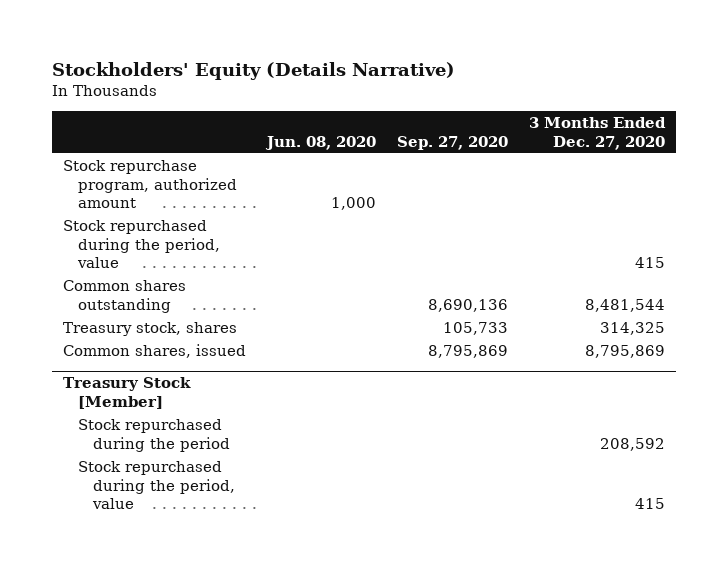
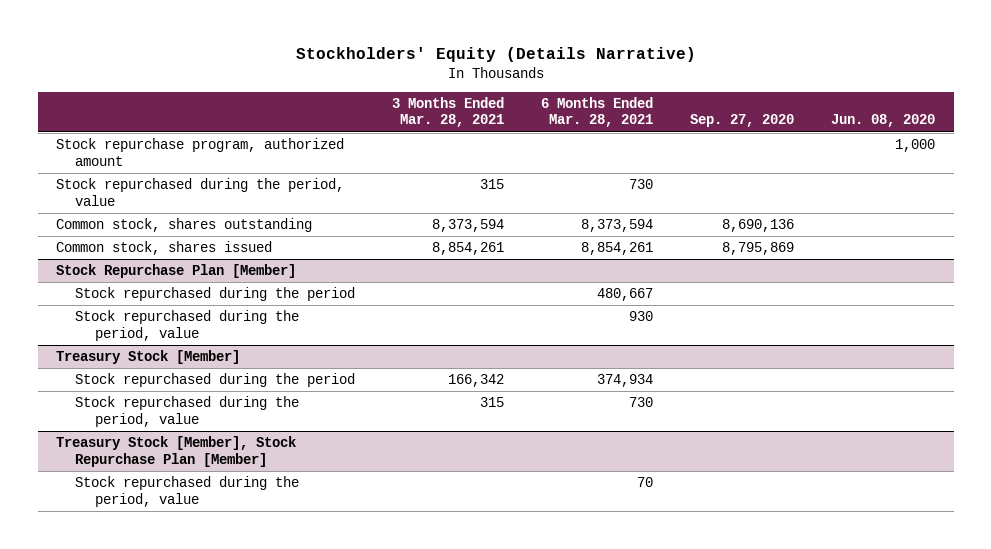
- | Jun. 08, 2020 | Sep. 27, 2020 | 3 Months Ended Dec. 27, 2020
+ | 3 Months Ended Mar. 28, 2021 | 6 Months Ended Mar. 28, 2021 | Sep. 27, 2020 | Jun. 08, 2020
- Common shares outstanding | | 8,690,136 | 8,481,544
- Treasury stock, shares | | 105,733 | 314,325
- Common shares, issued | | 8,795,869 | 8,795,869
+ Common stock, shares outstanding | 8,373,594 | 8,373,594 | 8,690,136 |
+ Common stock, shares issued | 8,854,261 | 8,854,261 | 8,795,869 |
+ Stock Repurchase Plan [Member]
+ Stock repurchased during the period | | 480,667 | |
+ Stock repurchased during the period, value | | 930 | |
+ Treasury Stock [Member], Stock Repurchase Plan [Member]
+ Stock repurchased during the period, value | | 70 | |

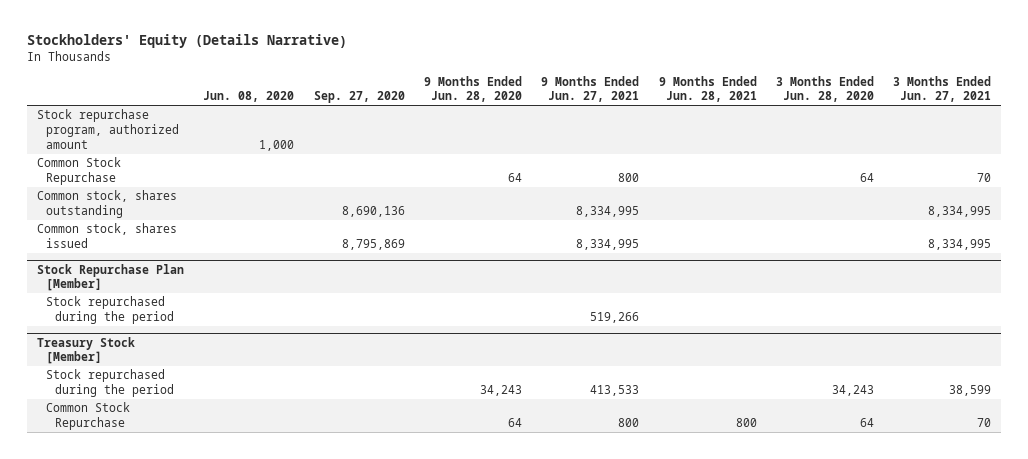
- | 3 Months Ended Mar. 28, 2021 | 6 Months Ended Mar. 28, 2021 | Sep. 27, 2020 | Jun. 08, 2020
+ | Jun. 08, 2020 | Sep. 27, 2020 | 9 Months Ended Jun. 28, 2020 | 9 Months Ended Jun. 27, 2021 | 9 Months Ended Jun. 28, 2021 | 3 Months Ended Jun. 28, 2020 | 3 Months Ended Jun. 27, 2021
- Stock repurchased during the period, value | 315 | 730 | |
+ Common Stock Repurchase | | | 64 | 800 | | 64 | 70
@ Stock Repurchase Plan [Member]
- Stock repurchased during the period, value | | 930 | |
@ Treasury Stock [Member]
- Stock repurchased during the period, value | 315 | 730 | |
- Treasury Stock [Member], Stock Repurchase Plan [Member]
- Stock repurchased during the period, value | | 70 | |
@ Treasury Stock [Member]
+ Common Stock Repurchase | | | 64 | 800 | 800 | 64 | 70

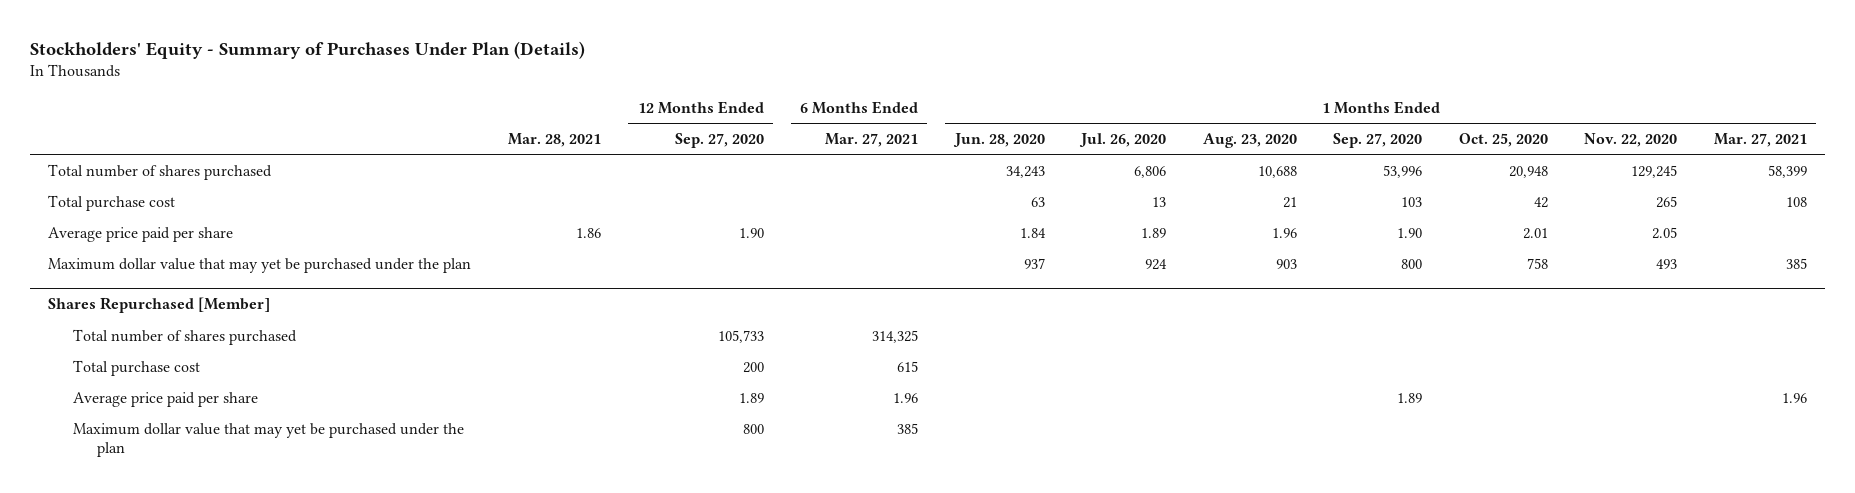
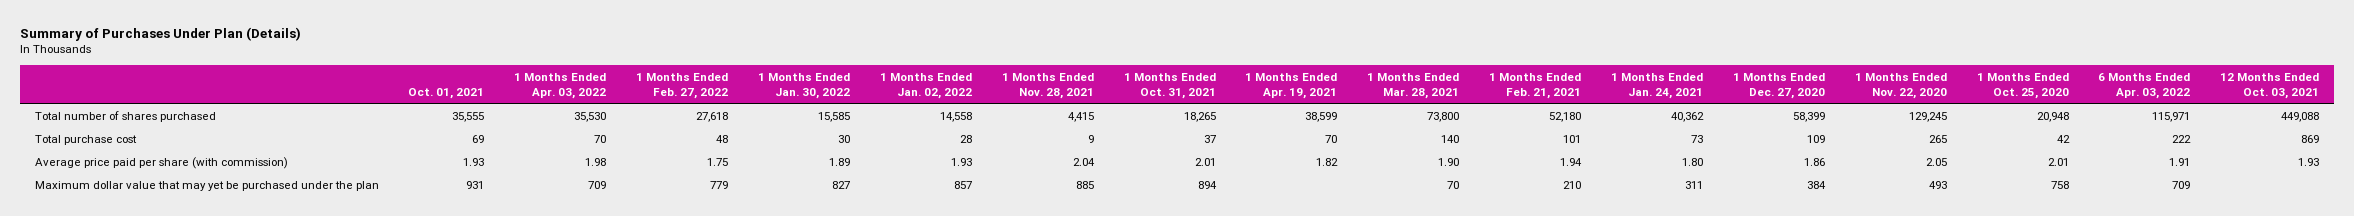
- Stockholders' Equity - Summary of Purchases Under Plan (Details)
+ Summary of Purchases Under Plan (Details)
- | Mar. 28, 2021 | 12 Months Ended Sep. 27, 2020 | 6 Months Ended Mar. 27, 2021 | 1 Months Ended Jun. 28, 2020 | 1 Months Ended Jul. 26, 2020 | 1 Months Ended Aug. 23, 2020 | 1 Months Ended Sep. 27, 2020 | 1 Months Ended Oct. 25, 2020 | 1 Months Ended Nov. 22, 2020 | 1 Months Ended Mar. 27, 2021
+ | Oct. 01, 2021 | 1 Months Ended Apr. 03, 2022 | 1 Months Ended Feb. 27, 2022 | 1 Months Ended Jan. 30, 2022 | 1 Months Ended Jan. 02, 2022 | 1 Months Ended Nov. 28, 2021 | 1 Months Ended Oct. 31, 2021 | 1 Months Ended Apr. 19, 2021 | 1 Months Ended Mar. 28, 2021 | 1 Months Ended Feb. 21, 2021 | 1 Months Ended Jan. 24, 2021 | 1 Months Ended Dec. 27, 2020 | 1 Months Ended Nov. 22, 2020 | 1 Months Ended Oct. 25, 2020 | 6 Months Ended Apr. 03, 2022 | 12 Months Ended Oct. 03, 2021
- Average price paid per share | 1.86 | 1.90 | | 1.84 | 1.89 | 1.96 | 1.90 | 2.01 | 2.05 |
+ Average price paid per share (with commission) | 1.93 | 1.98 | 1.75 | 1.89 | 1.93 | 2.04 | 2.01 | 1.82 | 1.90 | 1.94 | 1.80 | 1.86 | 2.05 | 2.01 | 1.91 | 1.93
- Shares Repurchased [Member]
- Total number of shares purchased | | 105,733 | 314,325 | | | | | | |
- Total purchase cost | | 200 | 615 | | | | | | |
- Average price paid per share | | 1.89 | 1.96 | | | | 1.89 | | | 1.96
- Maximum dollar value that may yet be purchased under the plan | | 800 | 385 | | | | | | |

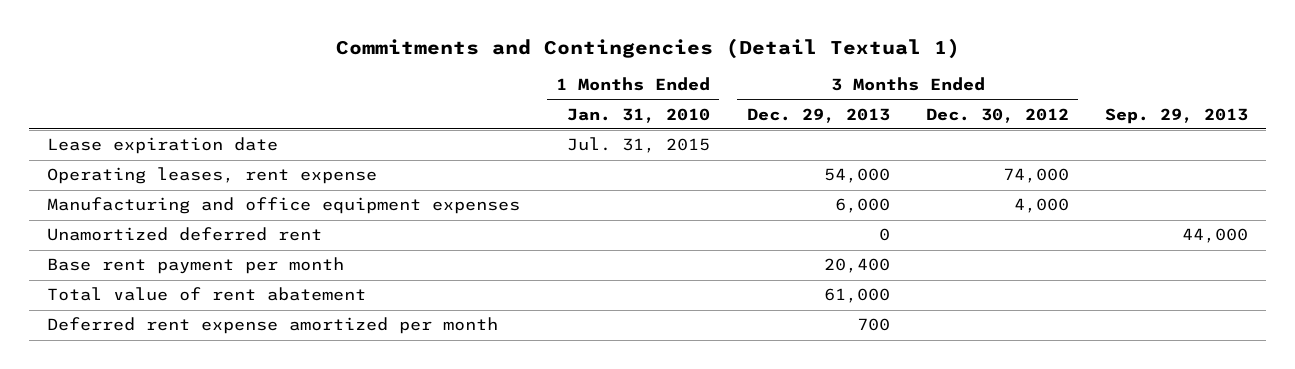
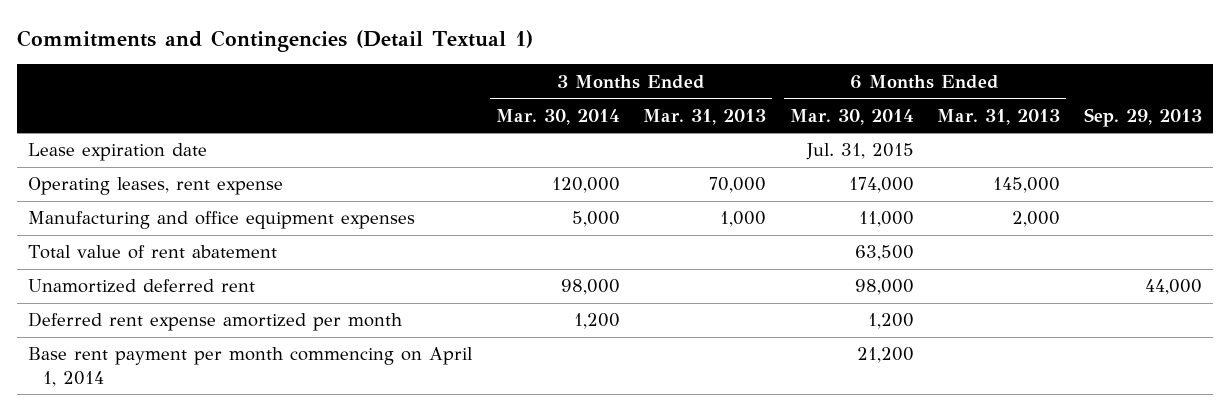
- | 1 Months Ended Jan. 31, 2010 | 3 Months Ended Dec. 29, 2013 | 3 Months Ended Dec. 30, 2012 | Sep. 29, 2013
+ | 3 Months Ended Mar. 30, 2014 | 3 Months Ended Mar. 31, 2013 | 6 Months Ended Mar. 30, 2014 | 6 Months Ended Mar. 31, 2013 | Sep. 29, 2013
- Base rent payment per month | | 20,400 | |
moved down: Unamortized deferred rent | 98,000 | | 98,000 | | 44,000
+ Base rent payment per month commencing on April 1, 2014 | | | 21,200 | |

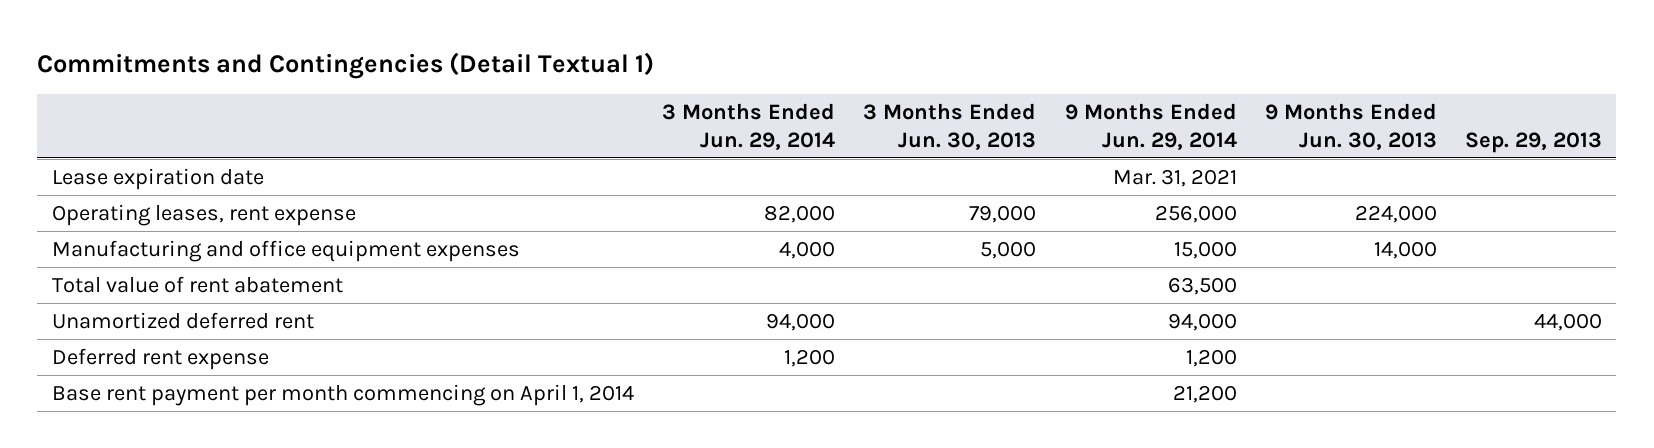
- | 3 Months Ended Mar. 30, 2014 | 3 Months Ended Mar. 31, 2013 | 6 Months Ended Mar. 30, 2014 | 6 Months Ended Mar. 31, 2013 | Sep. 29, 2013
+ | 3 Months Ended Jun. 29, 2014 | 3 Months Ended Jun. 30, 2013 | 9 Months Ended Jun. 29, 2014 | 9 Months Ended Jun. 30, 2013 | Sep. 29, 2013
- Deferred rent expense amortized per month | 1,200 | | 1,200 | |
+ Deferred rent expense | 1,200 | | 1,200 | |

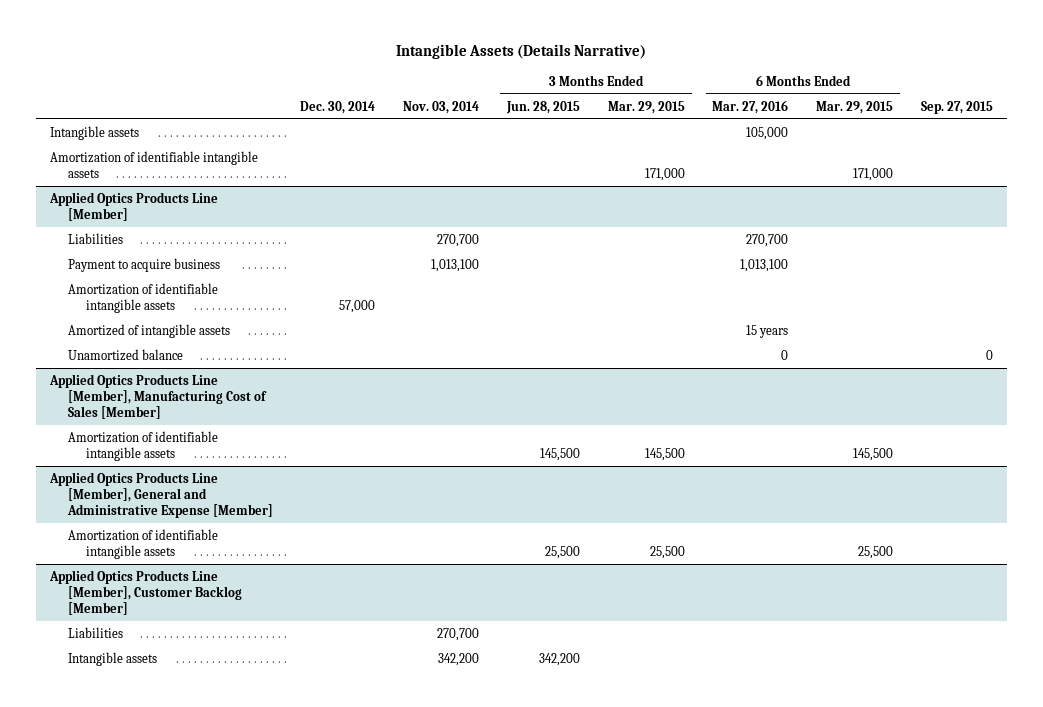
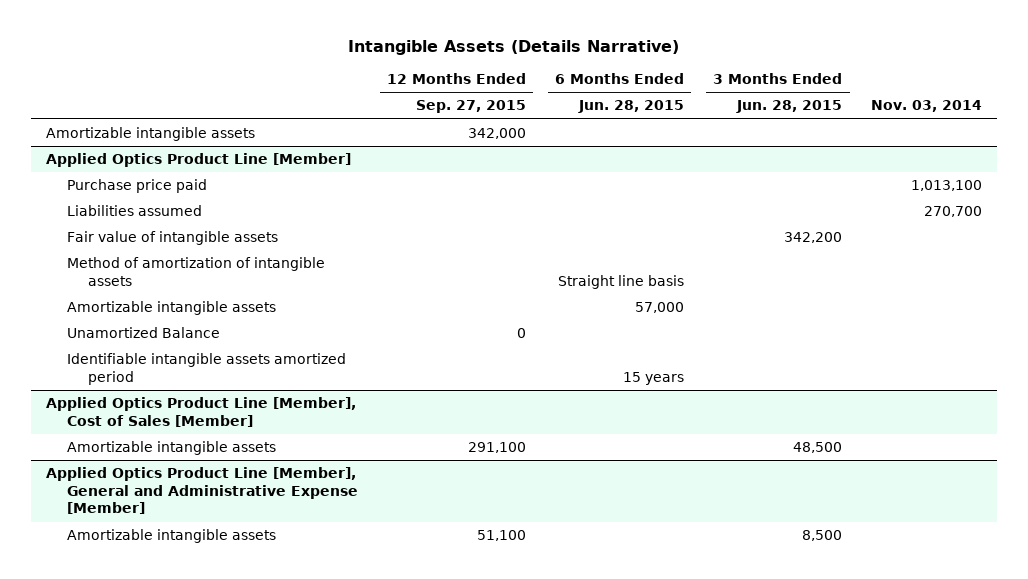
- | Dec. 30, 2014 | Nov. 03, 2014 | 3 Months Ended Jun. 28, 2015 | 3 Months Ended Mar. 29, 2015 | 6 Months Ended Mar. 27, 2016 | 6 Months Ended Mar. 29, 2015 | Sep. 27, 2015
+ | 12 Months Ended Sep. 27, 2015 | 6 Months Ended Jun. 28, 2015 | 3 Months Ended Jun. 28, 2015 | Nov. 03, 2014
- Intangible assets | | | | | 105,000 | |
- Amortization of identifiable intangible assets | | | | 171,000 | | 171,000 |
- Applied Optics Products Line [Member]
- Liabilities | | 270,700 | | | 270,700 | |
- Payment to acquire business | | 1,013,100 | | | 1,013,100 | |
- Amortization of identifiable intangible assets | 57,000 | | | | | |
- Amortized of intangible assets | | | | | 15 years | |
- Unamortized balance | | | | | 0 | | 0
- Applied Optics Products Line [Member], Manufacturing Cost of Sales [Member]
- Amortization of identifiable intangible assets | | | 145,500 | 145,500 | | 145,500 |
- Applied Optics Products Line [Member], General and Administrative Expense [Member]
- Amortization of identifiable intangible assets | | | 25,500 | 25,500 | | 25,500 |
- Applied Optics Products Line [Member], Customer Backlog [Member]
- Liabilities | | 270,700 | | | | |
- Intangible assets | | 342,200 | 342,200 | | | |
+ Amortizable intangible assets | 342,000 | | |
+ Applied Optics Product Line [Member]
+ Purchase price paid | | | | 1,013,100
+ Liabilities assumed | | | | 270,700
+ Fair value of intangible assets | | | 342,200 |
+ Method of amortization of intangible assets | | Straight line basis | |
+ Amortizable intangible assets | | 57,000 | |
+ Unamortized Balance | 0 | | |
+ Identifiable intangible assets amortized period | | 15 years | |
+ Applied Optics Product Line [Member], Cost of Sales [Member]
+ Amortizable intangible assets | 291,100 | | 48,500 |
+ Applied Optics Product Line [Member], General and Administrative Expense [Member]
+ Amortizable intangible assets | 51,100 | | 8,500 |

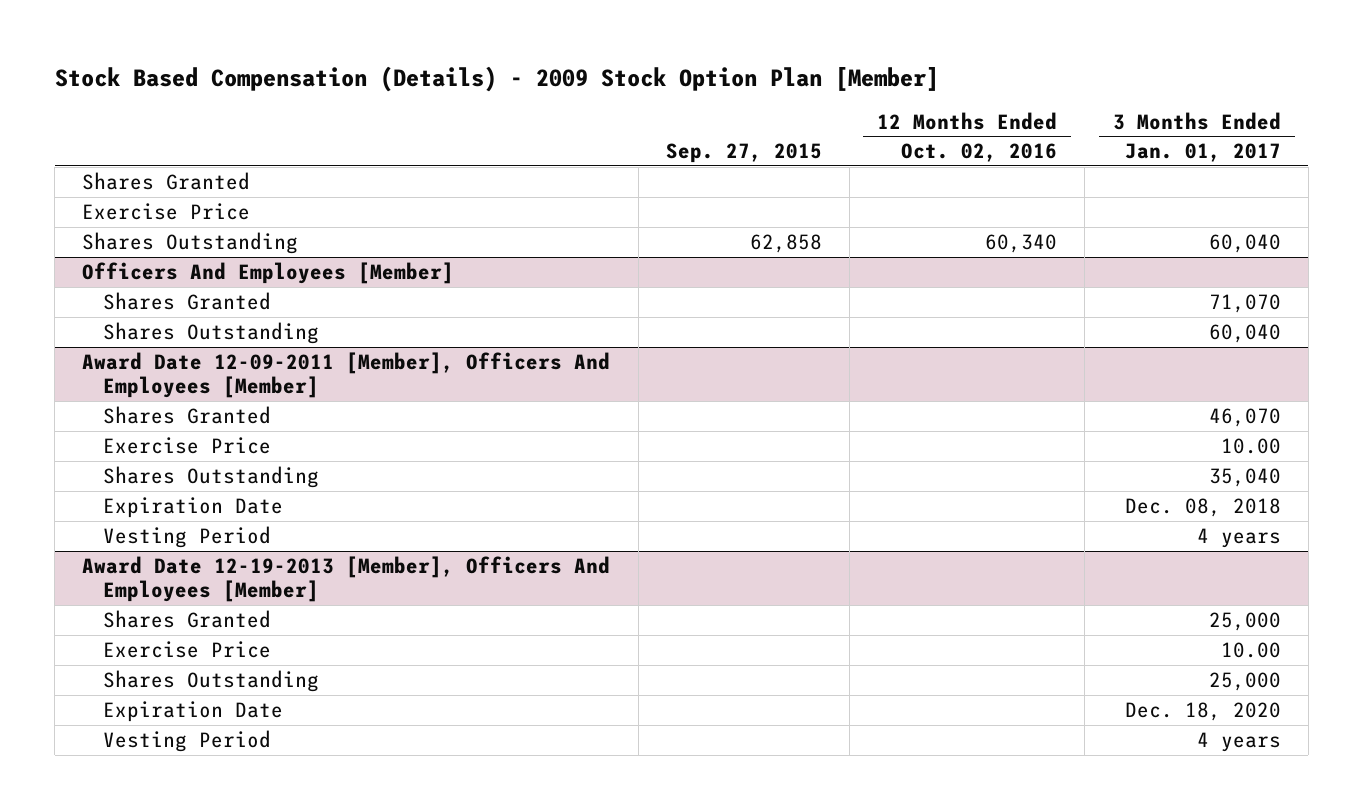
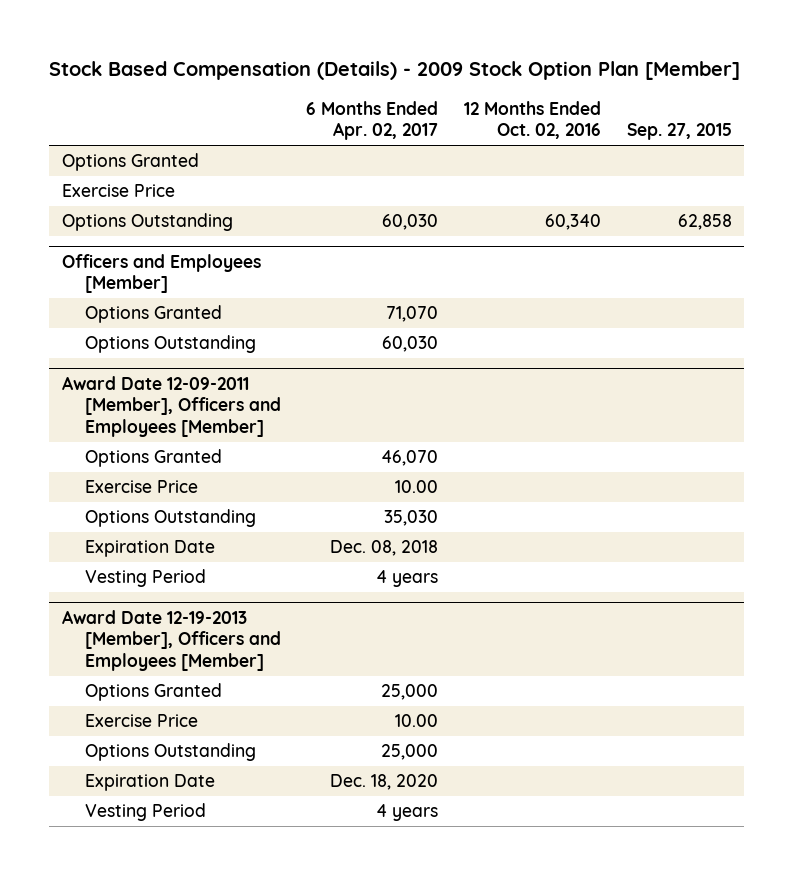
- | Sep. 27, 2015 | 12 Months Ended Oct. 02, 2016 | 3 Months Ended Jan. 01, 2017
+ | 6 Months Ended Apr. 02, 2017 | 12 Months Ended Oct. 02, 2016 | Sep. 27, 2015
- Shares Granted
+ Options Granted
- Shares Outstanding | 62,858 | 60,340 | 60,040
- Officers And Employees [Member]
- Shares Granted | | | 71,070
- Shares Outstanding | | | 60,040
- Award Date 12-09-2011 [Member], Officers And Employees [Member]
- Shares Granted | | | 46,070
+ Options Outstanding | 60,030 | 60,340 | 62,858
+ Officers and Employees [Member]
+ Options Granted | 71,070 | |
+ Options Outstanding | 60,030 | |
+ Award Date 12-09-2011 [Member], Officers and Employees [Member]
+ Options Granted | 46,070 | |
- Shares Outstanding | | | 35,040
+ Options Outstanding | 35,030 | |
- Award Date 12-19-2013 [Member], Officers And Employees [Member]
- Shares Granted | | | 25,000
+ Award Date 12-19-2013 [Member], Officers and Employees [Member]
+ Options Granted | 25,000 | |
- Shares Outstanding | | | 25,000
+ Options Outstanding | 25,000 | |

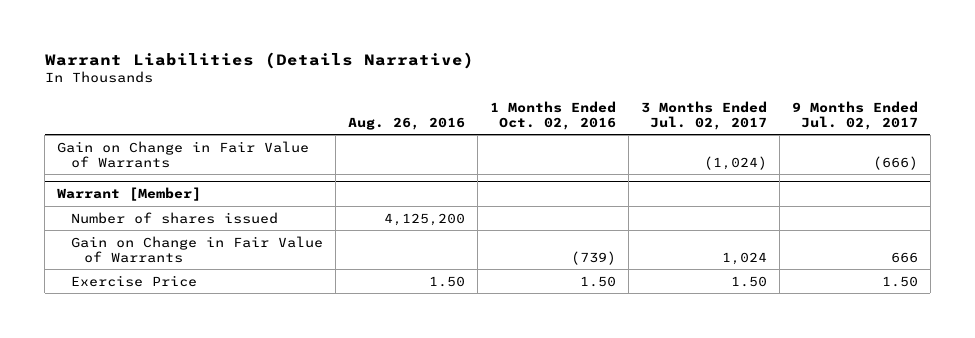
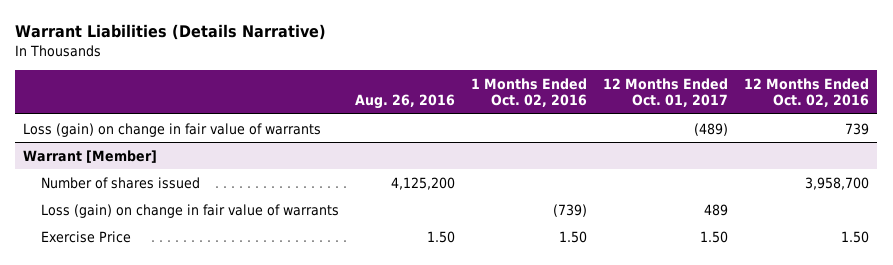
- | Aug. 26, 2016 | 1 Months Ended Oct. 02, 2016 | 3 Months Ended Jul. 02, 2017 | 9 Months Ended Jul. 02, 2017
+ | Aug. 26, 2016 | 1 Months Ended Oct. 02, 2016 | 12 Months Ended Oct. 01, 2017 | 12 Months Ended Oct. 02, 2016
- Gain on Change in Fair Value of Warrants | | | (1,024) | (666)
+ Loss (gain) on change in fair value of warrants | | | (489) | 739
@ Warrant [Member]
- Gain on Change in Fair Value of Warrants | | (739) | 1,024 | 666
+ Loss (gain) on change in fair value of warrants | | (739) | 489 |

